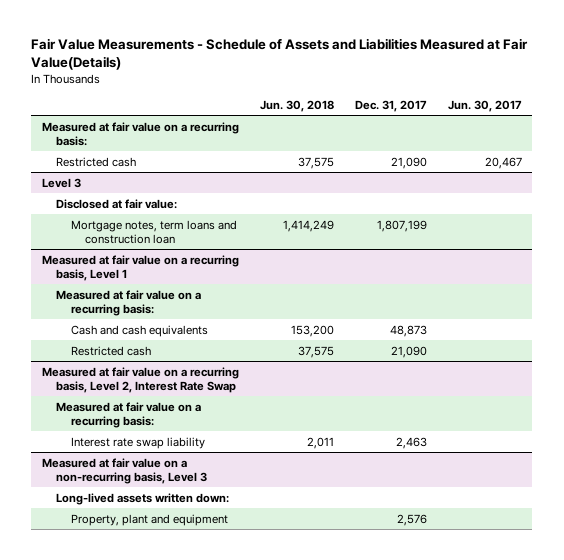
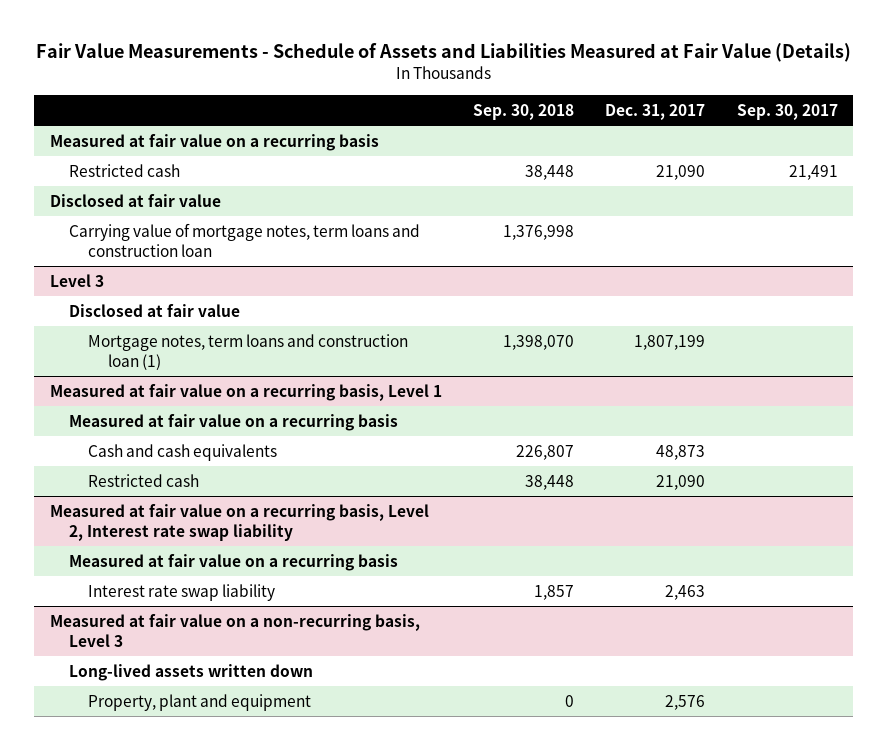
- Fair Value Measurements - Schedule of Assets and Liabilities Measured at Fair Value(Details)
+ Fair Value Measurements - Schedule of Assets and Liabilities Measured at Fair Value (Details)
- | Jun. 30, 2018 | Dec. 31, 2017 | Jun. 30, 2017
+ | Sep. 30, 2018 | Dec. 31, 2017 | Sep. 30, 2017
- Measured at fair value on a recurring basis:
+ Measured at fair value on a recurring basis
+ Disclosed at fair value
+ Carrying value of mortgage notes, term loans and construction loan | 1,376,998 | |
@ Level 3
- Disclosed at fair value:
- Mortgage notes, term loans and construction loan | 1,414,249 | 1,807,199 |
+ Disclosed at fair value
+ Mortgage notes, term loans and construction loan (1) | 1,398,070 | 1,807,199 |
@ Measured at fair value on a recurring basis, Level 1
- Measured at fair value on a recurring basis:
+ Measured at fair value on a recurring basis
- Measured at fair value on a recurring basis, Level 2, Interest Rate Swap
- Measured at fair value on a recurring basis:
+ Measured at fair value on a recurring basis, Level 2, Interest rate swap liability
+ Measured at fair value on a recurring basis
@ Measured at fair value on a non-recurring basis, Level 3
- Long-lived assets written down:
+ Long-lived assets written down

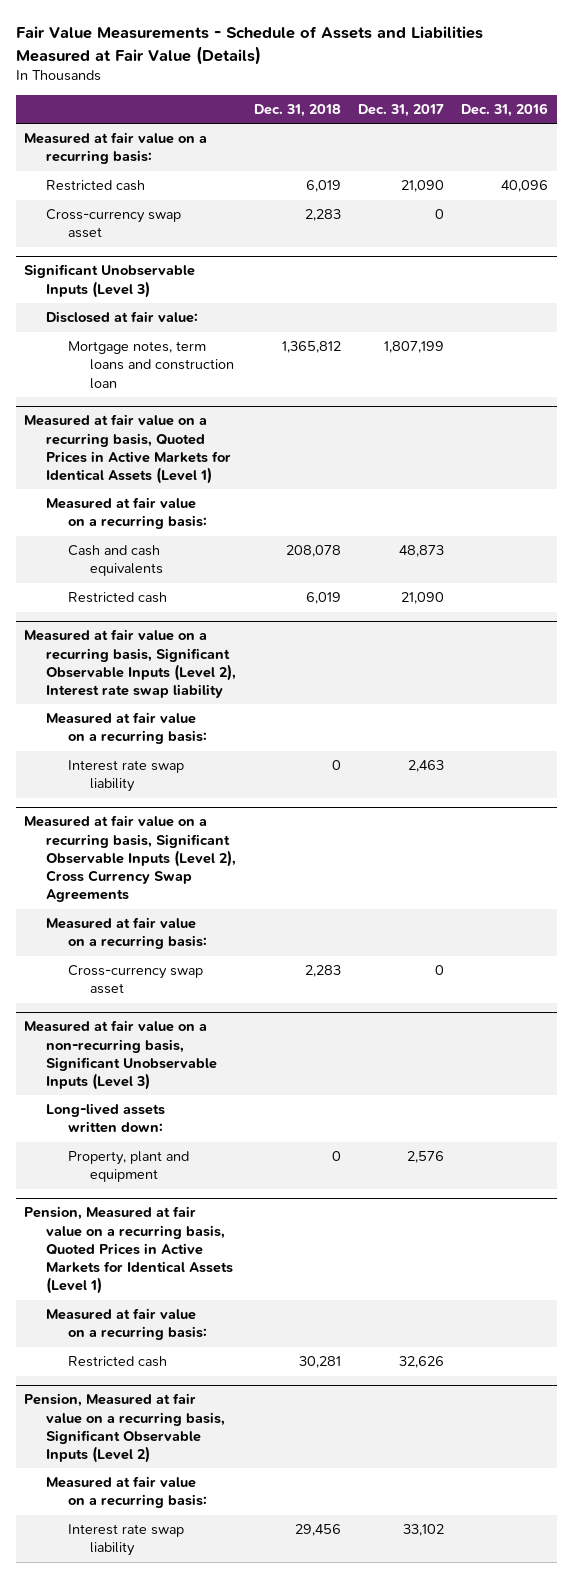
- | Sep. 30, 2018 | Dec. 31, 2017 | Sep. 30, 2017
+ | Dec. 31, 2018 | Dec. 31, 2017 | Dec. 31, 2016
- Measured at fair value on a recurring basis
+ Measured at fair value on a recurring basis:
- Disclosed at fair value
- Carrying value of mortgage notes, term loans and construction loan | 1,376,998 | |
- Level 3
- Disclosed at fair value
- Mortgage notes, term loans and construction loan (1) | 1,398,070 | 1,807,199 |
- Measured at fair value on a recurring basis, Level 1
- Measured at fair value on a recurring basis
+ Cross-currency swap asset | 2,283 | 0 |
+ Significant Unobservable Inputs (Level 3)
+ Disclosed at fair value:
+ Mortgage notes, term loans and construction loan | 1,365,812 | 1,807,199 |
+ Measured at fair value on a recurring basis, Quoted Prices in Active Markets for Identical Assets (Level 1)
+ Measured at fair value on a recurring basis:
- Measured at fair value on a recurring basis, Level 2, Interest rate swap liability
- Measured at fair value on a recurring basis
+ Measured at fair value on a recurring basis, Significant Observable Inputs (Level 2), Interest rate swap liability
+ Measured at fair value on a recurring basis:
- Measured at fair value on a non-recurring basis, Level 3
- Long-lived assets written down
+ Measured at fair value on a recurring basis, Significant Observable Inputs (Level 2), Cross Currency Swap Agreements
+ Measured at fair value on a recurring basis:
+ Cross-currency swap asset | 2,283 | 0 |
+ Measured at fair value on a non-recurring basis, Significant Unobservable Inputs (Level 3)
+ Long-lived assets written down:
+ Pension, Measured at fair value on a recurring basis, Quoted Prices in Active Markets for Identical Assets (Level 1)
+ Measured at fair value on a recurring basis:
+ Restricted cash | 30,281 | 32,626 |
+ Pension, Measured at fair value on a recurring basis, Significant Observable Inputs (Level 2)
+ Measured at fair value on a recurring basis:
+ Interest rate swap liability | 29,456 | 33,102 |

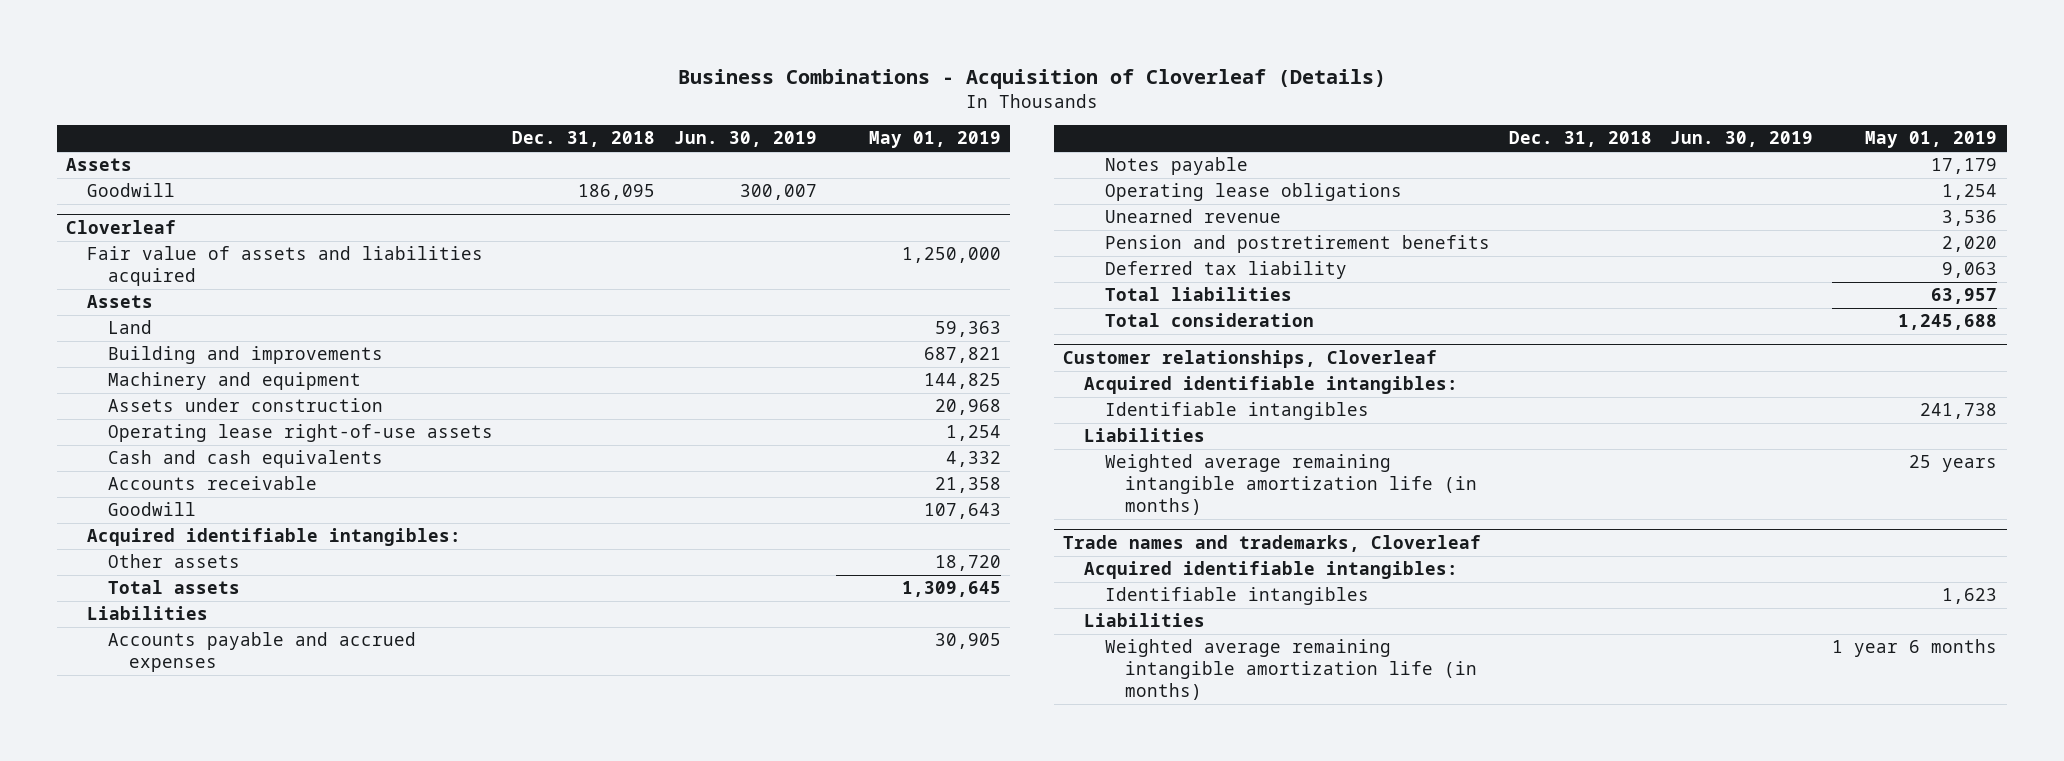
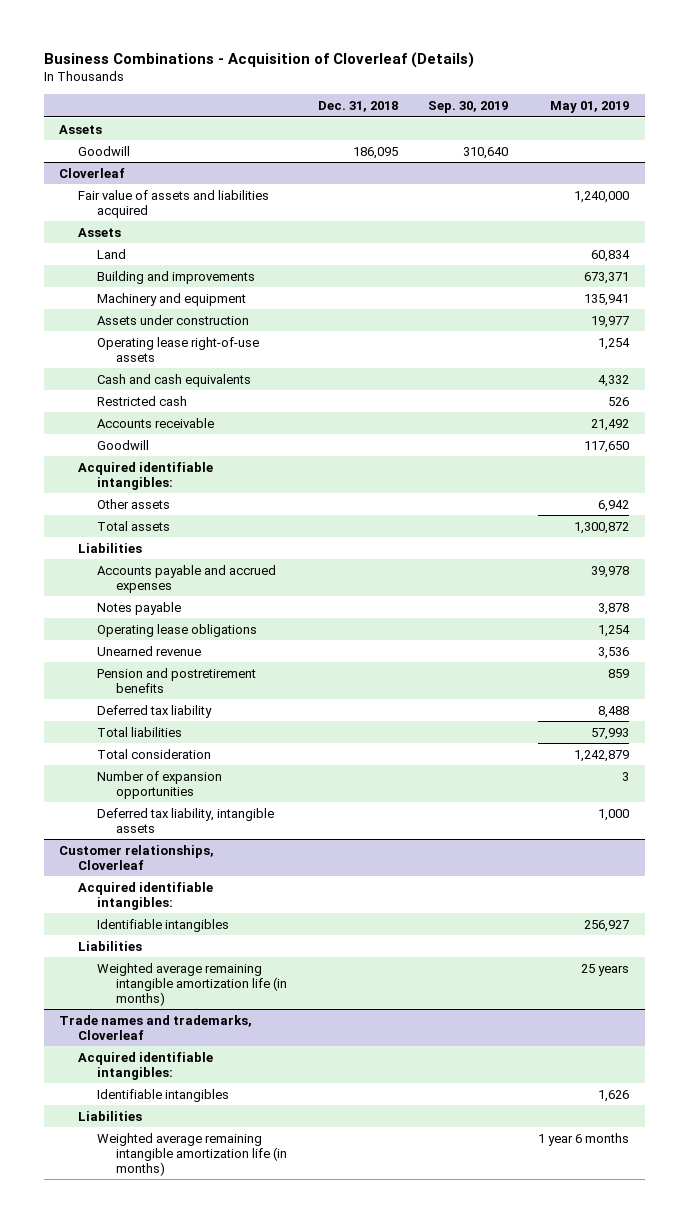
- | Dec. 31, 2018 | Jun. 30, 2019 | May 01, 2019
+ | Dec. 31, 2018 | Sep. 30, 2019 | May 01, 2019
@ Cloverleaf
- Fair value of assets and liabilities acquired | | | 1,250,000
+ Fair value of assets and liabilities acquired | | | 1,240,000
- Land | | | 59,363
- Building and improvements | | | 687,821
- Machinery and equipment | | | 144,825
- Assets under construction | | | 20,968
+ Land | | | 60,834
+ Building and improvements | | | 673,371
+ Machinery and equipment | | | 135,941
+ Assets under construction | | | 19,977
- Accounts receivable | | | 21,358
- Goodwill | | | 107,643
+ Restricted cash | | | 526
+ Accounts receivable | | | 21,492
+ Goodwill | | | 117,650
- Other assets | | | 18,720
- Total assets | | | 1,309,645
+ Other assets | | | 6,942
+ Total assets | | | 1,300,872
- Accounts payable and accrued expenses | | | 30,905
- Notes payable | | | 17,179
+ Accounts payable and accrued expenses | | | 39,978
+ Notes payable | | | 3,878
- Pension and postretirement benefits | | | 2,020
- Deferred tax liability | | | 9,063
- Total liabilities | | | 63,957
- Total consideration | | | 1,245,688
+ Pension and postretirement benefits | | | 859
+ Deferred tax liability | | | 8,488
+ Total liabilities | | | 57,993
+ Total consideration | | | 1,242,879
+ Number of expansion opportunities | | | 3
+ Deferred tax liability, intangible assets | | | 1,000
@ Customer relationships, Cloverleaf
- Identifiable intangibles | | | 241,738
+ Identifiable intangibles | | | 256,927
@ Trade names and trademarks, Cloverleaf
- Identifiable intangibles | | | 1,623
+ Identifiable intangibles | | | 1,626

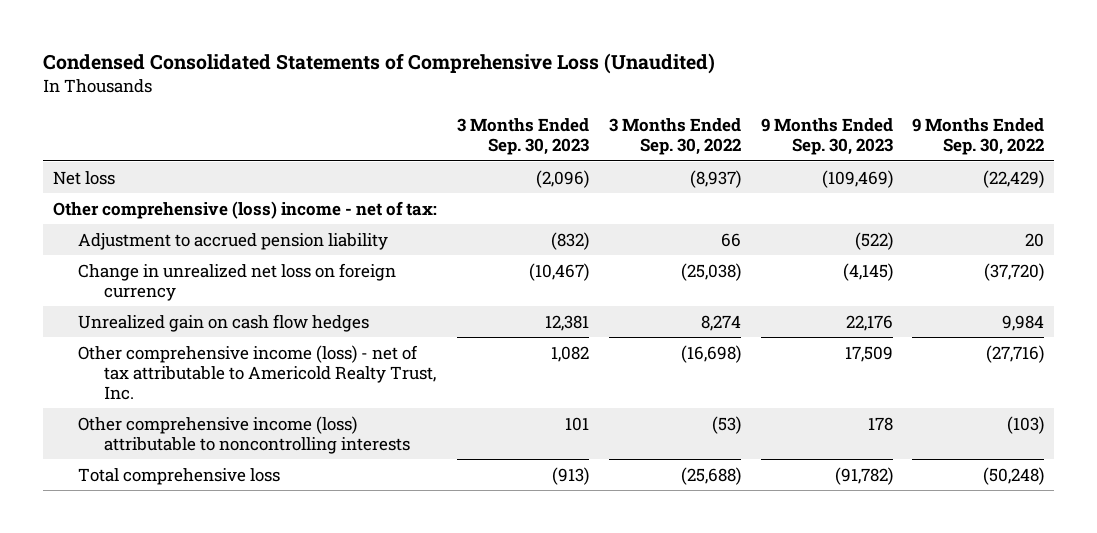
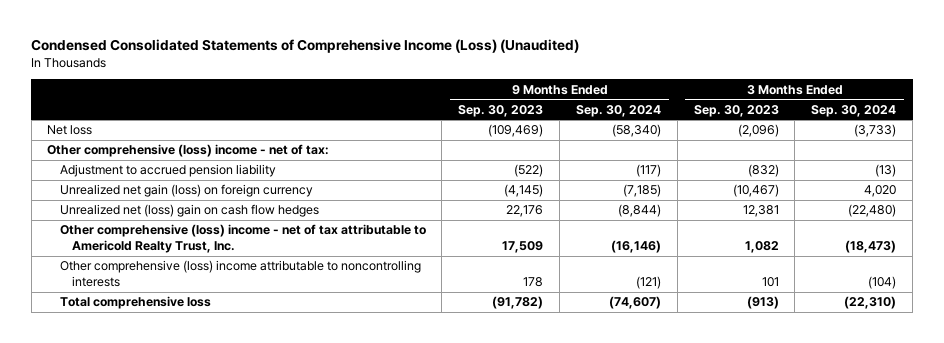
- Condensed Consolidated Statements of Comprehensive Loss (Unaudited)
+ Condensed Consolidated Statements of Comprehensive Income (Loss) (Unaudited)
- | 3 Months Ended Sep. 30, 2023 | 3 Months Ended Sep. 30, 2022 | 9 Months Ended Sep. 30, 2023 | 9 Months Ended Sep. 30, 2022
+ | 9 Months Ended Sep. 30, 2023 | 9 Months Ended Sep. 30, 2024 | 3 Months Ended Sep. 30, 2023 | 3 Months Ended Sep. 30, 2024
- Change in unrealized net loss on foreign currency | (10,467) | (25,038) | (4,145) | (37,720)
- Unrealized gain on cash flow hedges | 12,381 | 8,274 | 22,176 | 9,984
- Other comprehensive income (loss) - net of tax attributable to Americold Realty Trust, Inc. | 1,082 | (16,698) | 17,509 | (27,716)
- Other comprehensive income (loss) attributable to noncontrolling interests | 101 | (53) | 178 | (103)
+ Unrealized net gain (loss) on foreign currency | (4,145) | (7,185) | (10,467) | 4,020
+ Unrealized net (loss) gain on cash flow hedges | 22,176 | (8,844) | 12,381 | (22,480)
+ Other comprehensive (loss) income - net of tax attributable to Americold Realty Trust, Inc. | 17,509 | (16,146) | 1,082 | (18,473)
+ Other comprehensive (loss) income attributable to noncontrolling interests | 178 | (121) | 101 | (104)

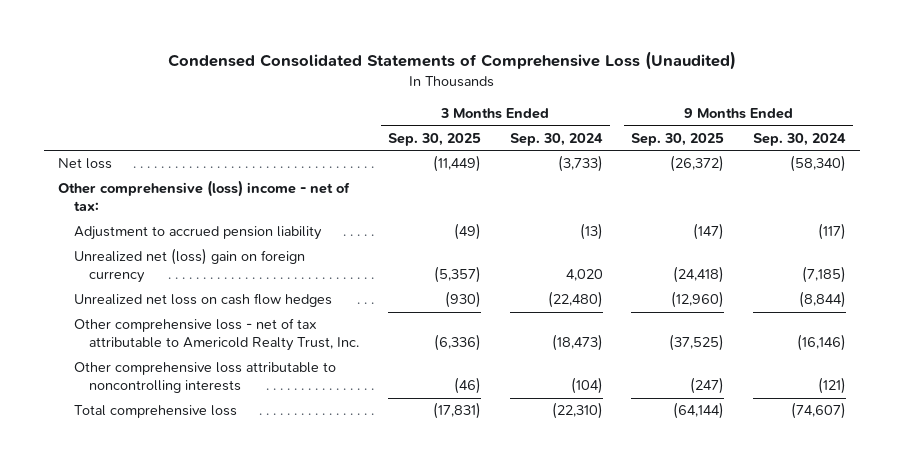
- Condensed Consolidated Statements of Comprehensive Income (Loss) (Unaudited)
+ Condensed Consolidated Statements of Comprehensive Loss (Unaudited)
- | 9 Months Ended Sep. 30, 2023 | 9 Months Ended Sep. 30, 2024 | 3 Months Ended Sep. 30, 2023 | 3 Months Ended Sep. 30, 2024
+ | 3 Months Ended Sep. 30, 2025 | 3 Months Ended Sep. 30, 2024 | 9 Months Ended Sep. 30, 2025 | 9 Months Ended Sep. 30, 2024
- Unrealized net gain (loss) on foreign currency | (4,145) | (7,185) | (10,467) | 4,020
- Unrealized net (loss) gain on cash flow hedges | 22,176 | (8,844) | 12,381 | (22,480)
- Other comprehensive (loss) income - net of tax attributable to Americold Realty Trust, Inc. | 17,509 | (16,146) | 1,082 | (18,473)
- Other comprehensive (loss) income attributable to noncontrolling interests | 178 | (121) | 101 | (104)
+ Unrealized net (loss) gain on foreign currency | (5,357) | 4,020 | (24,418) | (7,185)
+ Unrealized net loss on cash flow hedges | (930) | (22,480) | (12,960) | (8,844)
+ Other comprehensive loss - net of tax attributable to Americold Realty Trust, Inc. | (6,336) | (18,473) | (37,525) | (16,146)
+ Other comprehensive loss attributable to noncontrolling interests | (46) | (104) | (247) | (121)

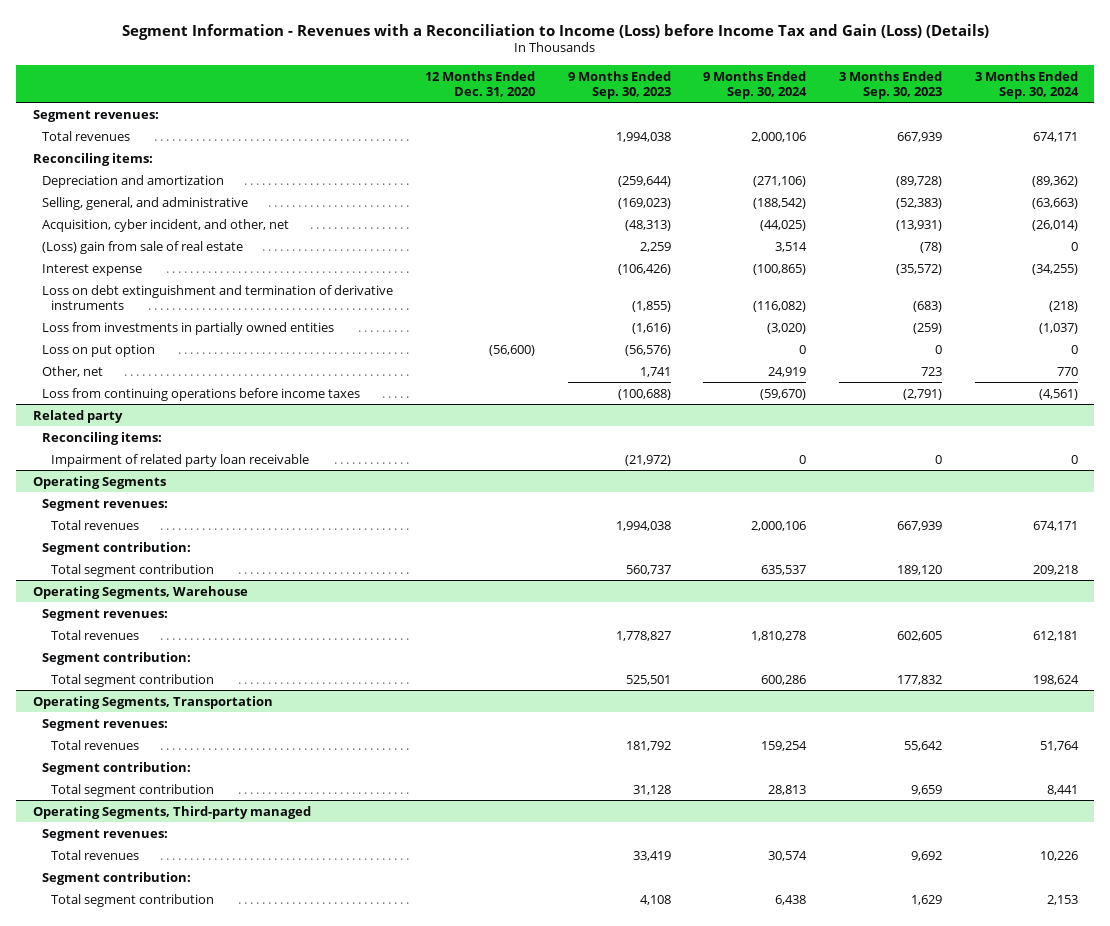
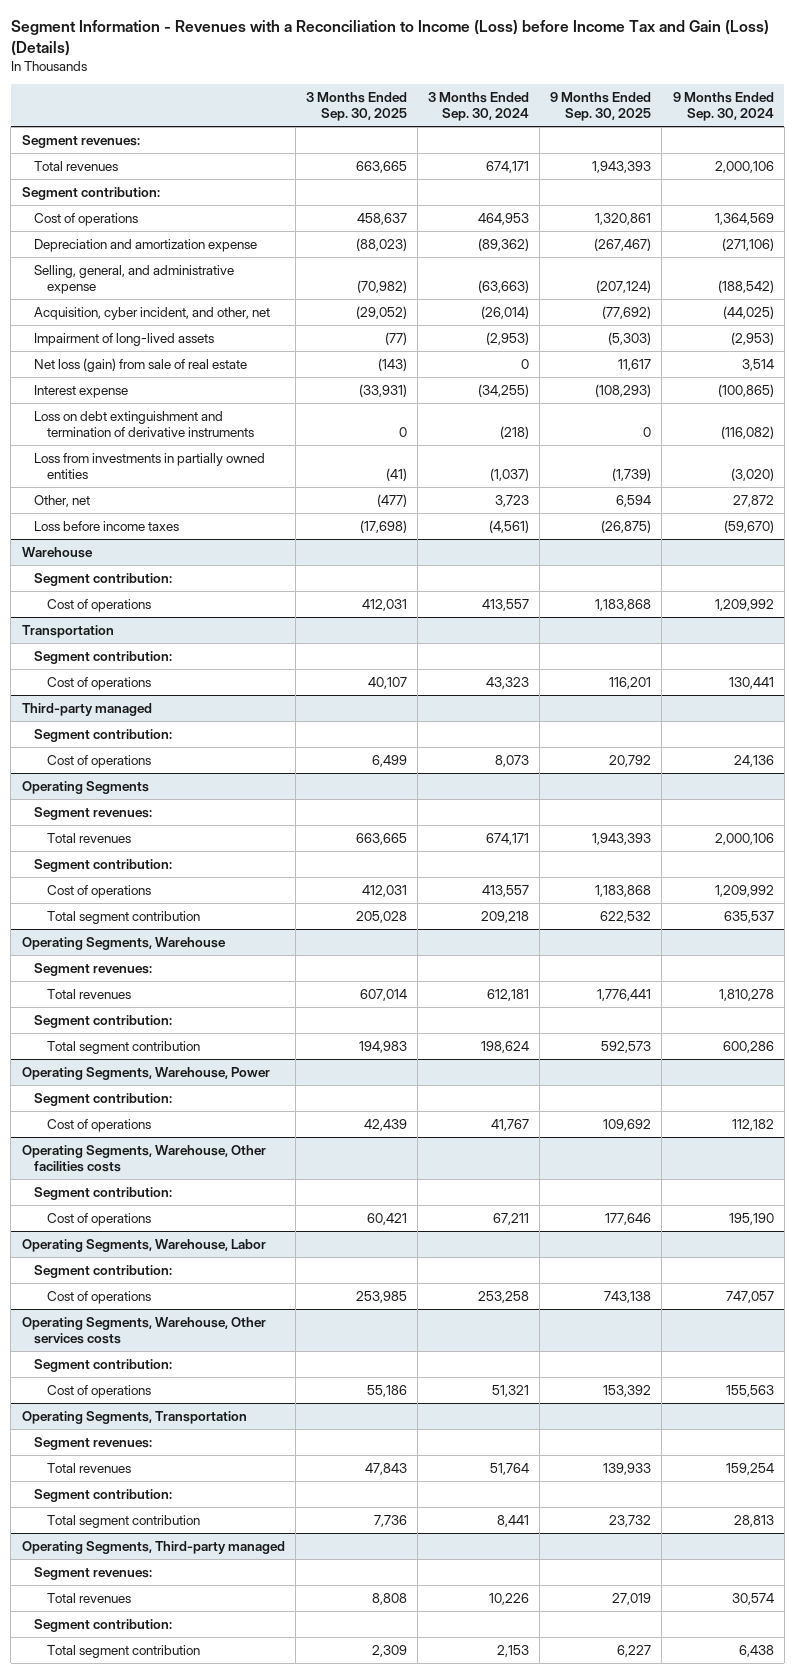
- | 12 Months Ended Dec. 31, 2020 | 9 Months Ended Sep. 30, 2023 | 9 Months Ended Sep. 30, 2024 | 3 Months Ended Sep. 30, 2023 | 3 Months Ended Sep. 30, 2024
+ | 3 Months Ended Sep. 30, 2025 | 3 Months Ended Sep. 30, 2024 | 9 Months Ended Sep. 30, 2025 | 9 Months Ended Sep. 30, 2024
- Reconciling items:
- Depreciation and amortization | | (259,644) | (271,106) | (89,728) | (89,362)
- Selling, general, and administrative | | (169,023) | (188,542) | (52,383) | (63,663)
+ Segment contribution:
+ Cost of operations | 458,637 | 464,953 | 1,320,861 | 1,364,569
+ Depreciation and amortization expense | (88,023) | (89,362) | (267,467) | (271,106)
+ Selling, general, and administrative expense | (70,982) | (63,663) | (207,124) | (188,542)
- (Loss) gain from sale of real estate | | 2,259 | 3,514 | (78) | 0
+ Impairment of long-lived assets | (77) | (2,953) | (5,303) | (2,953)
+ Net loss (gain) from sale of real estate | (143) | 0 | 11,617 | 3,514
- Loss on put option | (56,600) | (56,576) | 0 | 0 | 0
- Other, net | | 1,741 | 24,919 | 723 | 770
- Loss from continuing operations before income taxes | | (100,688) | (59,670) | (2,791) | (4,561)
- Related party
- Reconciling items:
- Impairment of related party loan receivable | | (21,972) | 0 | 0 | 0
+ Other, net | (477) | 3,723 | 6,594 | 27,872
+ Loss before income taxes | (17,698) | (4,561) | (26,875) | (59,670)
+ Warehouse
+ Segment contribution:
+ Cost of operations | 412,031 | 413,557 | 1,183,868 | 1,209,992
+ Transportation
+ Segment contribution:
+ Cost of operations | 40,107 | 43,323 | 116,201 | 130,441
+ Third-party managed
+ Segment contribution:
+ Cost of operations | 6,499 | 8,073 | 20,792 | 24,136
@ Operating Segments
+ Cost of operations | 412,031 | 413,557 | 1,183,868 | 1,209,992
+ Operating Segments, Warehouse, Power
+ Segment contribution:
+ Cost of operations | 42,439 | 41,767 | 109,692 | 112,182
+ Operating Segments, Warehouse, Other facilities costs
+ Segment contribution:
+ Cost of operations | 60,421 | 67,211 | 177,646 | 195,190
+ Operating Segments, Warehouse, Labor
+ Segment contribution:
+ Cost of operations | 253,985 | 253,258 | 743,138 | 747,057
+ Operating Segments, Warehouse, Other services costs
+ Segment contribution:
+ Cost of operations | 55,186 | 51,321 | 153,392 | 155,563

